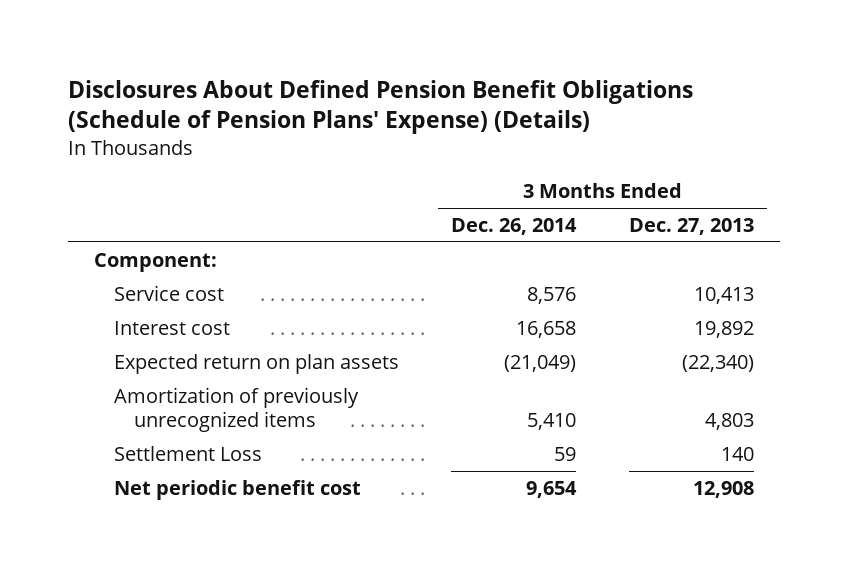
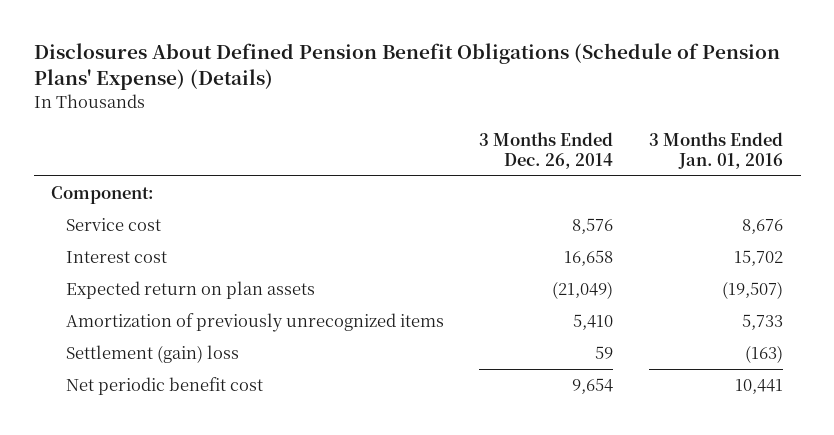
- | 3 Months Ended Dec. 26, 2014 | 3 Months Ended Dec. 27, 2013
+ | 3 Months Ended Dec. 26, 2014 | 3 Months Ended Jan. 01, 2016
- Settlement Loss | 59 | 140
+ Settlement (gain) loss | 59 | (163)

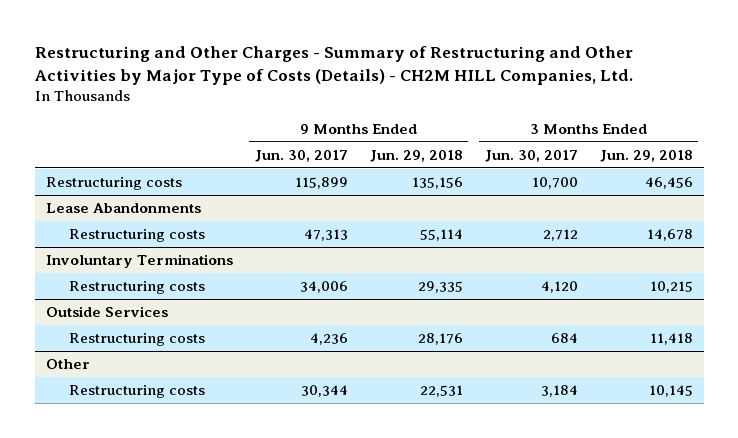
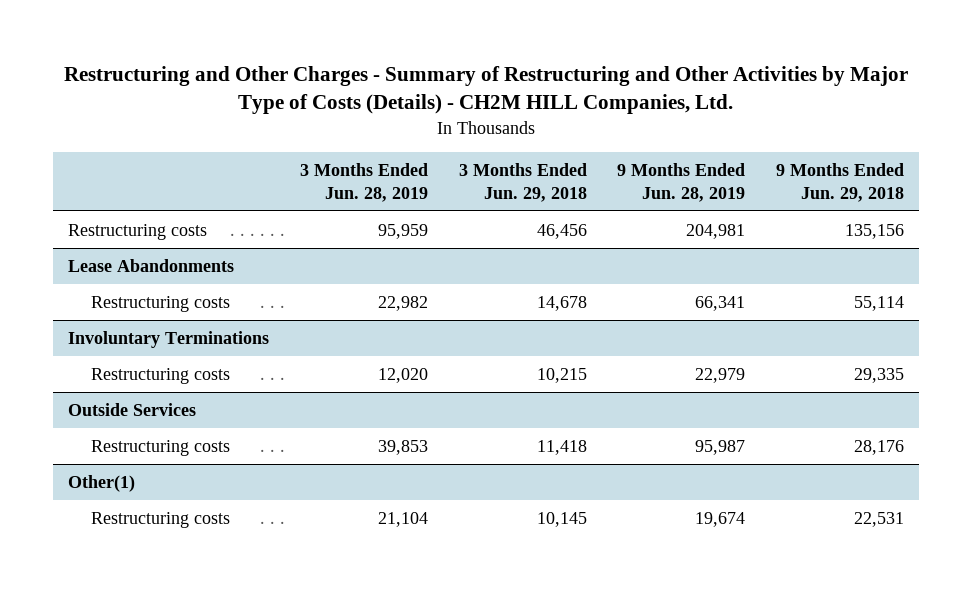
- | 9 Months Ended Jun. 30, 2017 | 9 Months Ended Jun. 29, 2018 | 3 Months Ended Jun. 30, 2017 | 3 Months Ended Jun. 29, 2018
+ | 3 Months Ended Jun. 28, 2019 | 3 Months Ended Jun. 29, 2018 | 9 Months Ended Jun. 28, 2019 | 9 Months Ended Jun. 29, 2018
- Other
+ Other(1)

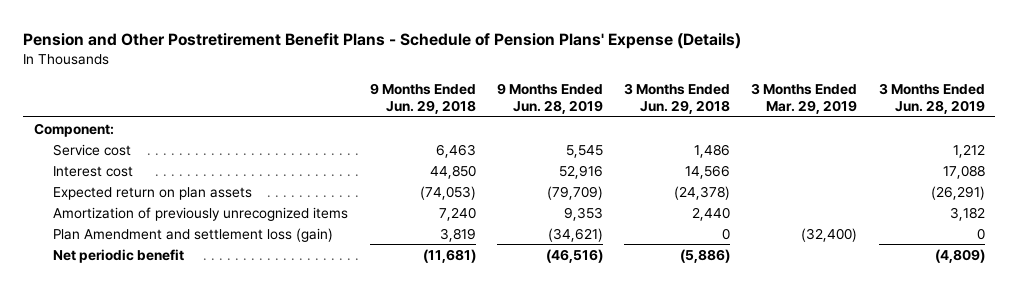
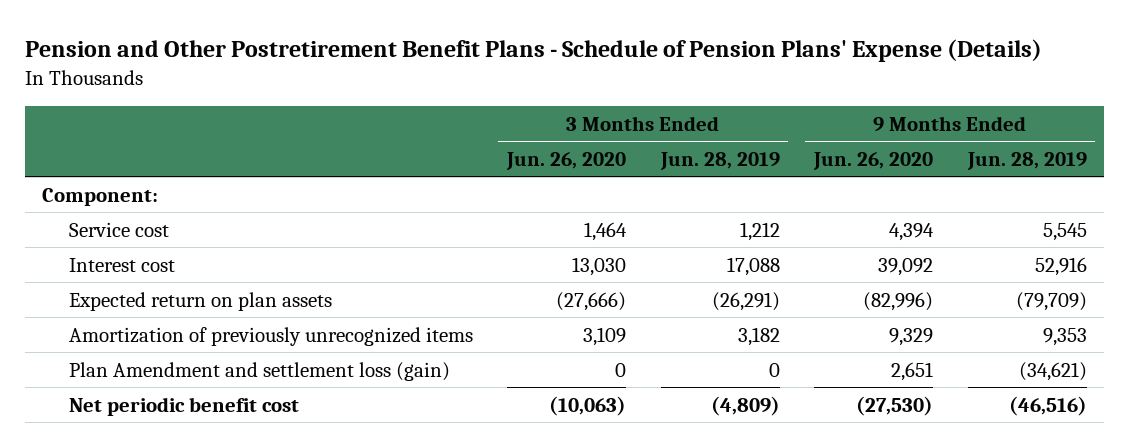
- | 9 Months Ended Jun. 29, 2018 | 9 Months Ended Jun. 28, 2019 | 3 Months Ended Jun. 29, 2018 | 3 Months Ended Mar. 29, 2019 | 3 Months Ended Jun. 28, 2019
+ | 3 Months Ended Jun. 26, 2020 | 3 Months Ended Jun. 28, 2019 | 9 Months Ended Jun. 26, 2020 | 9 Months Ended Jun. 28, 2019
- Net periodic benefit | (11,681) | (46,516) | (5,886) | | (4,809)
+ Net periodic benefit cost | (10,063) | (4,809) | (27,530) | (46,516)

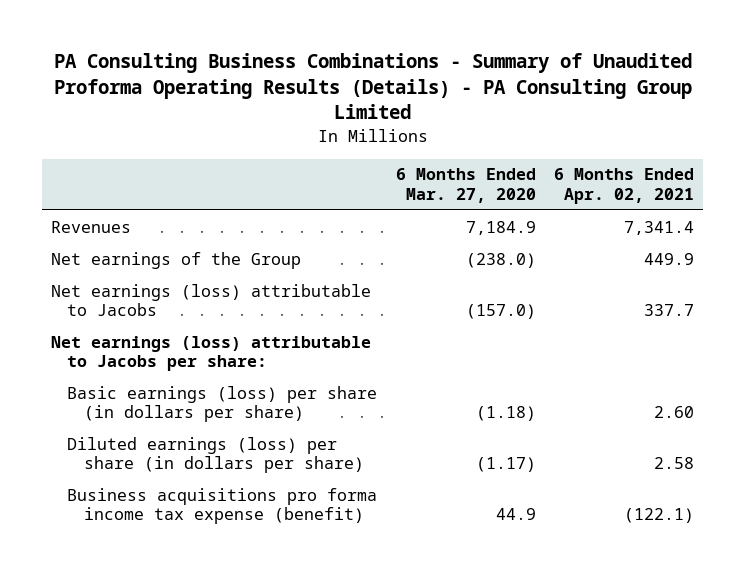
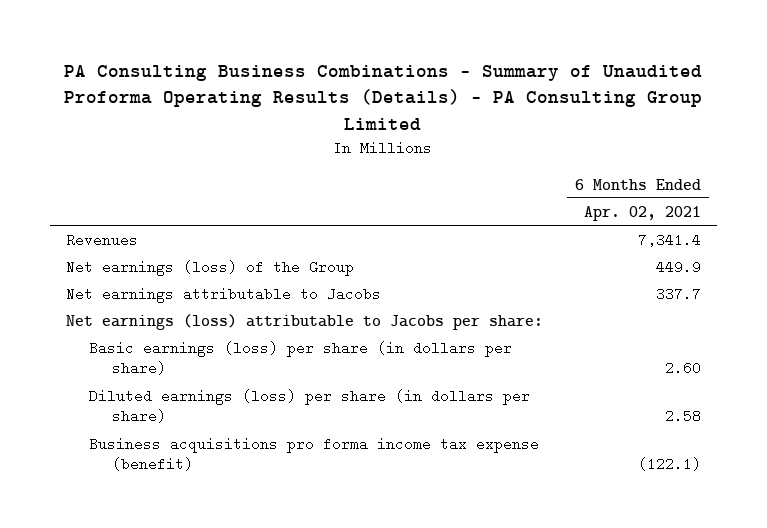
- | 6 Months Ended Mar. 27, 2020 | 6 Months Ended Apr. 02, 2021
+ | 6 Months Ended Apr. 02, 2021
- Net earnings of the Group | (238.0) | 449.9
- Net earnings (loss) attributable to Jacobs | (157.0) | 337.7
+ Net earnings (loss) of the Group | 449.9
+ Net earnings attributable to Jacobs | 337.7

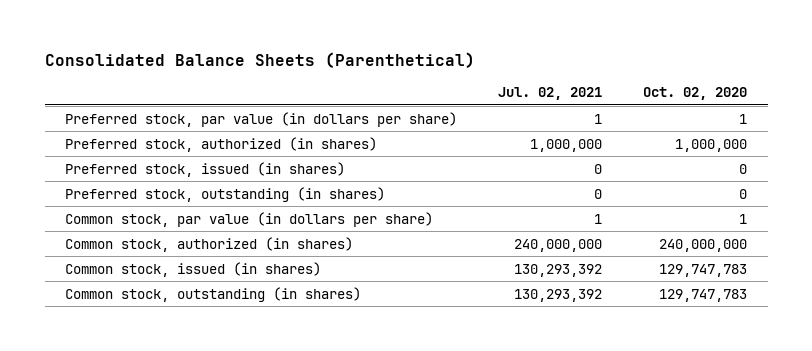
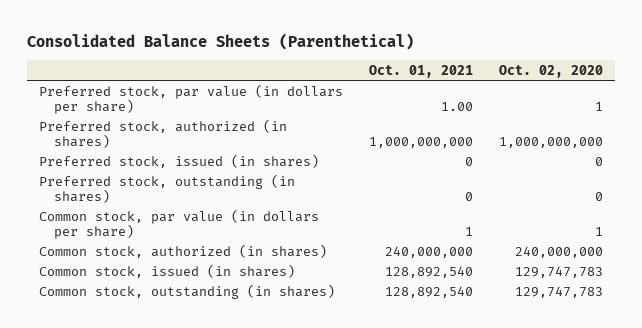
- | Jul. 02, 2021 | Oct. 02, 2020
+ | Oct. 01, 2021 | Oct. 02, 2020
- Preferred stock, authorized (in shares) | 1,000,000 | 1,000,000
+ Preferred stock, authorized (in shares) | 1,000,000,000 | 1,000,000,000

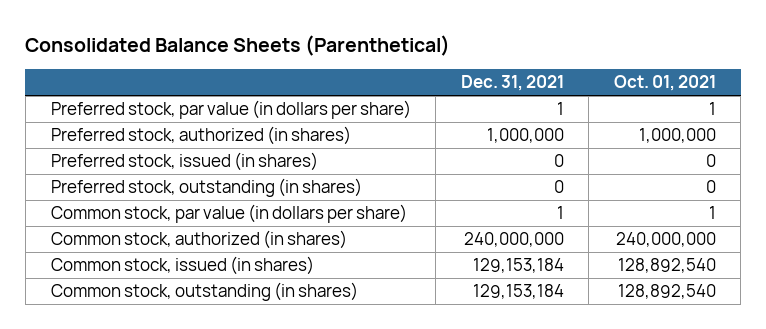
- | Oct. 01, 2021 | Oct. 02, 2020
+ | Dec. 31, 2021 | Oct. 01, 2021
- Preferred stock, par value (in dollars per share) | 1.00 | 1
- Preferred stock, authorized (in shares) | 1,000,000,000 | 1,000,000,000
+ Preferred stock, par value (in dollars per share) | 1 | 1
+ Preferred stock, authorized (in shares) | 1,000,000 | 1,000,000

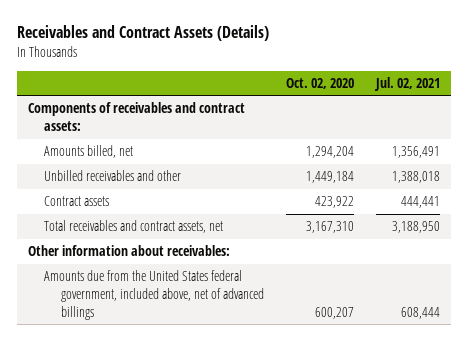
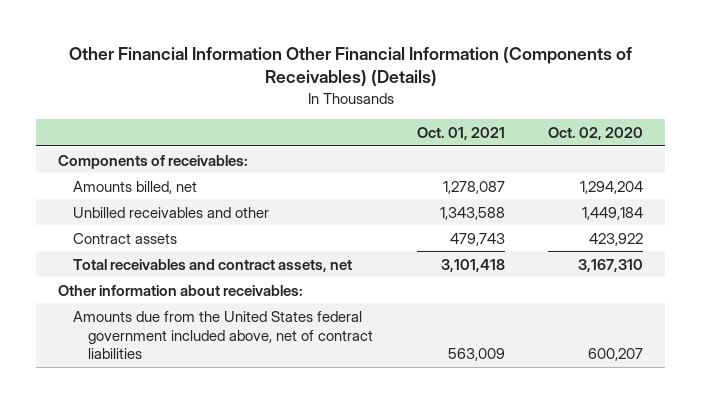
- Receivables and Contract Assets (Details)
+ Other Financial Information Other Financial Information (Components of Receivables) (Details)
- | Oct. 02, 2020 | Jul. 02, 2021
+ | Oct. 01, 2021 | Oct. 02, 2020
- Components of receivables and contract assets:
+ Components of receivables:
- Amounts due from the United States federal government, included above, net of advanced billings | 600,207 | 608,444
+ Amounts due from the United States federal government included above, net of contract liabilities | 563,009 | 600,207

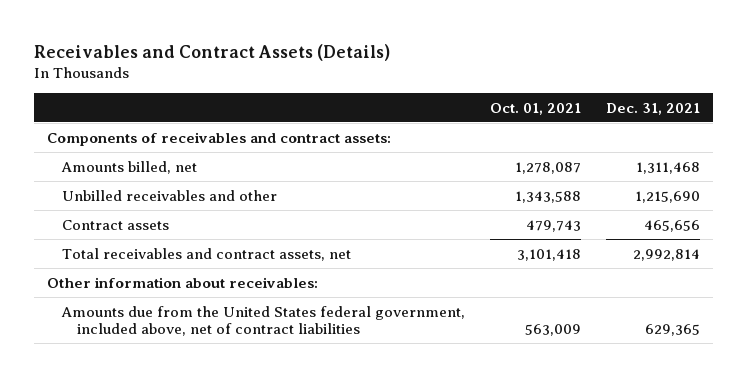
- Other Financial Information Other Financial Information (Components of Receivables) (Details)
+ Receivables and Contract Assets (Details)
- | Oct. 01, 2021 | Oct. 02, 2020
+ | Oct. 01, 2021 | Dec. 31, 2021
- Components of receivables:
+ Components of receivables and contract assets:
- Amounts due from the United States federal government included above, net of contract liabilities | 563,009 | 600,207
+ Amounts due from the United States federal government, included above, net of contract liabilities | 563,009 | 629,365

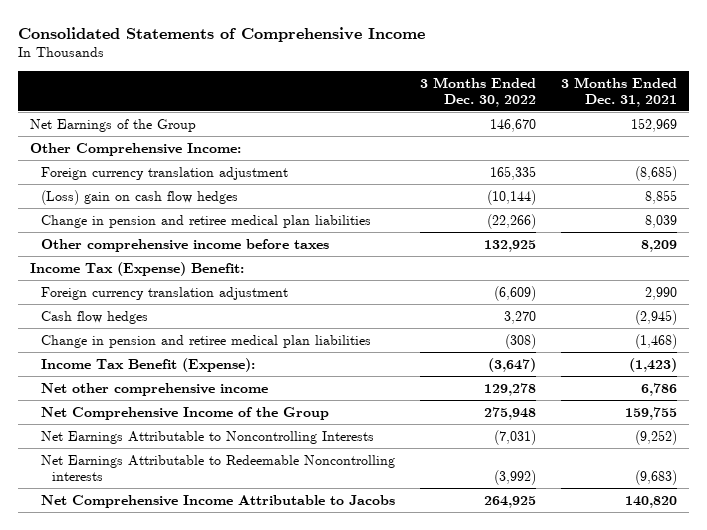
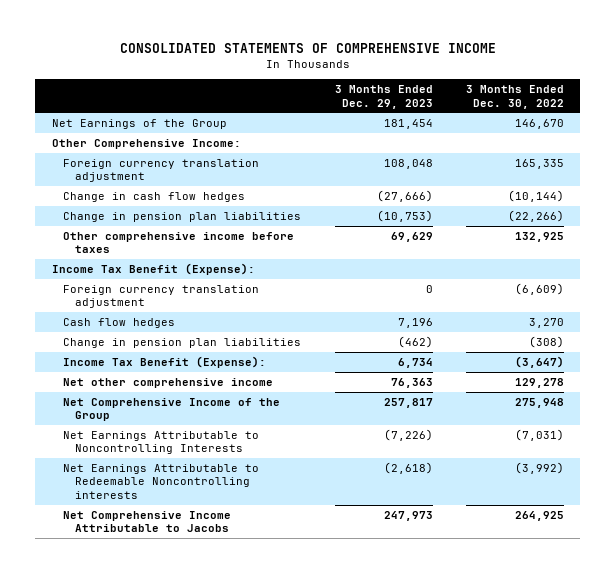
- Consolidated Statements of Comprehensive Income
+ CONSOLIDATED STATEMENTS OF COMPREHENSIVE INCOME
- | 3 Months Ended Dec. 30, 2022 | 3 Months Ended Dec. 31, 2021
+ | 3 Months Ended Dec. 29, 2023 | 3 Months Ended Dec. 30, 2022
- (Loss) gain on cash flow hedges | (10,144) | 8,855
- Change in pension and retiree medical plan liabilities | (22,266) | 8,039
+ Change in cash flow hedges | (27,666) | (10,144)
+ Change in pension plan liabilities | (10,753) | (22,266)
- Income Tax (Expense) Benefit:
+ Income Tax Benefit (Expense):
- Change in pension and retiree medical plan liabilities | (308) | (1,468)
+ Change in pension plan liabilities | (462) | (308)

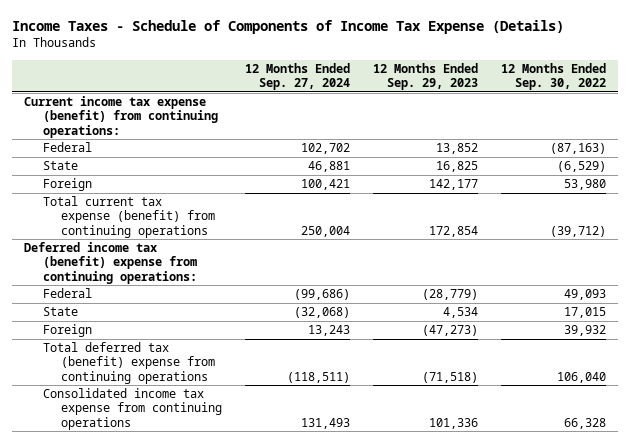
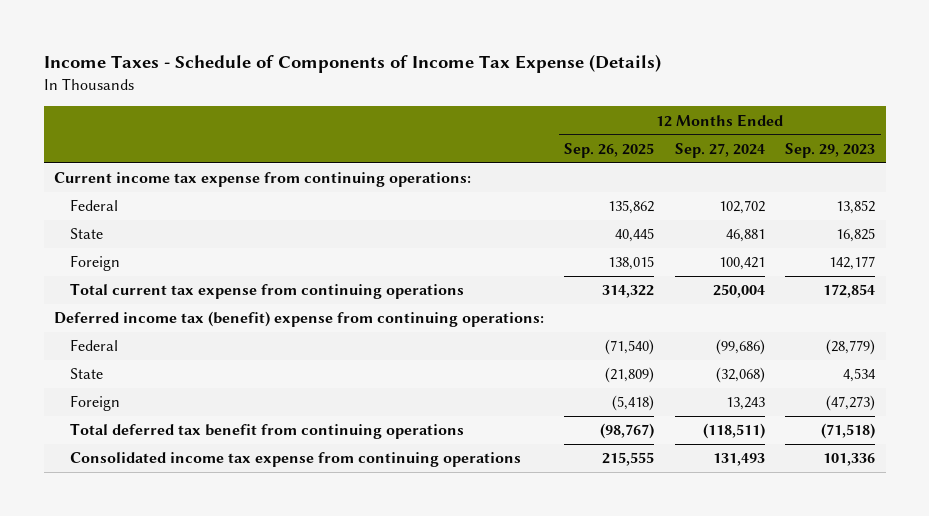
- | 12 Months Ended Sep. 27, 2024 | 12 Months Ended Sep. 29, 2023 | 12 Months Ended Sep. 30, 2022
+ | 12 Months Ended Sep. 26, 2025 | 12 Months Ended Sep. 27, 2024 | 12 Months Ended Sep. 29, 2023
- Current income tax expense (benefit) from continuing operations:
+ Current income tax expense from continuing operations:
- Total current tax expense (benefit) from continuing operations | 250,004 | 172,854 | (39,712)
+ Total current tax expense from continuing operations | 314,322 | 250,004 | 172,854
- Total deferred tax (benefit) expense from continuing operations | (118,511) | (71,518) | 106,040
+ Total deferred tax benefit from continuing operations | (98,767) | (118,511) | (71,518)

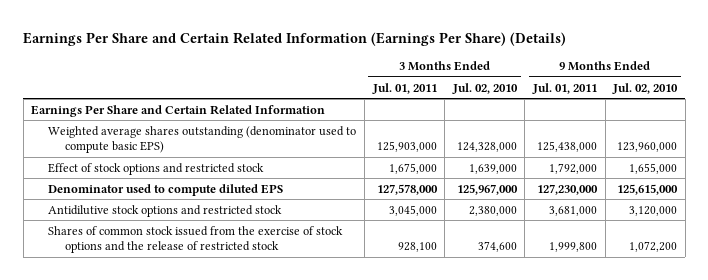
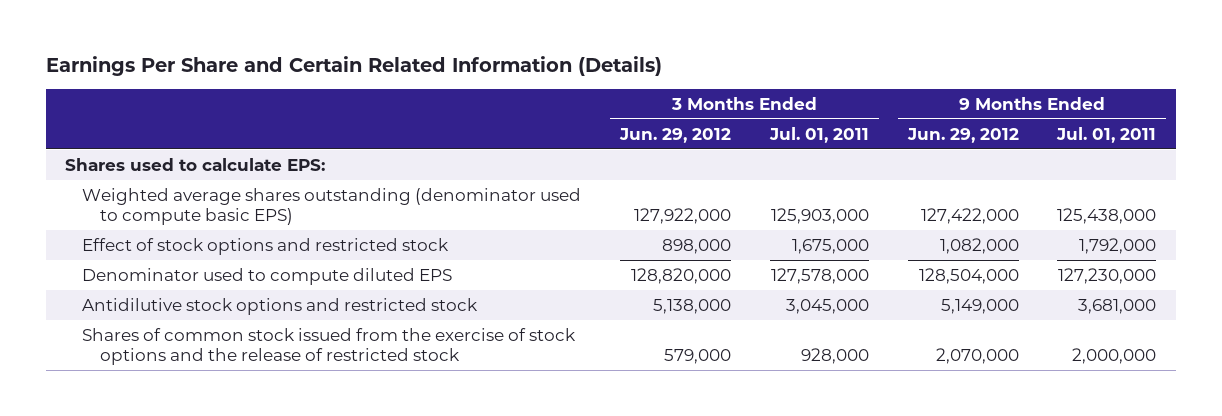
- Earnings Per Share and Certain Related Information (Earnings Per Share) (Details)
+ Earnings Per Share and Certain Related Information (Details)
- | 3 Months Ended Jul. 01, 2011 | 3 Months Ended Jul. 02, 2010 | 9 Months Ended Jul. 01, 2011 | 9 Months Ended Jul. 02, 2010
+ | 3 Months Ended Jun. 29, 2012 | 3 Months Ended Jul. 01, 2011 | 9 Months Ended Jun. 29, 2012 | 9 Months Ended Jul. 01, 2011
- Earnings Per Share and Certain Related Information
+ Shares used to calculate EPS:
- Shares of common stock issued from the exercise of stock options and the release of restricted stock | 928,100 | 374,600 | 1,999,800 | 1,072,200
+ Shares of common stock issued from the exercise of stock options and the release of restricted stock | 579,000 | 928,000 | 2,070,000 | 2,000,000

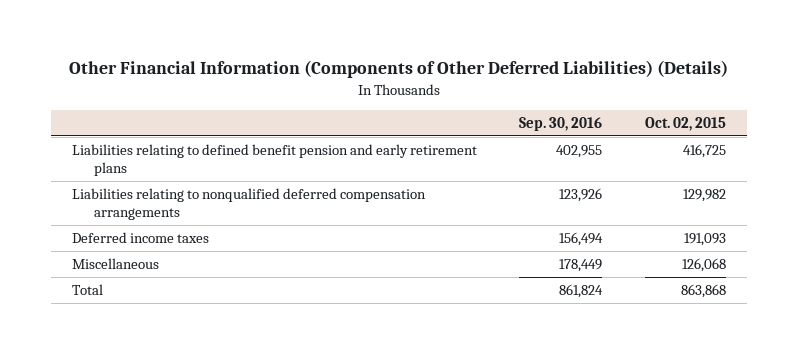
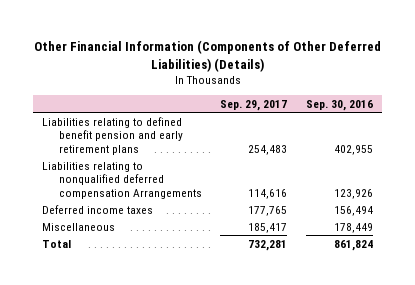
- | Sep. 30, 2016 | Oct. 02, 2015
+ | Sep. 29, 2017 | Sep. 30, 2016
- Liabilities relating to nonqualified deferred compensation arrangements | 123,926 | 129,982
+ Liabilities relating to nonqualified deferred compensation Arrangements | 114,616 | 123,926

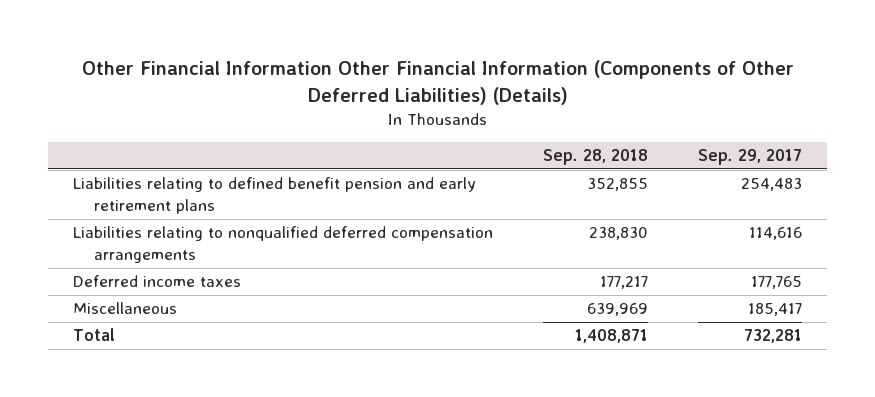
- Other Financial Information (Components of Other Deferred Liabilities) (Details)
+ Other Financial Information Other Financial Information (Components of Other Deferred Liabilities) (Details)
- | Sep. 29, 2017 | Sep. 30, 2016
+ | Sep. 28, 2018 | Sep. 29, 2017
- Liabilities relating to nonqualified deferred compensation Arrangements | 114,616 | 123,926
+ Liabilities relating to nonqualified deferred compensation arrangements | 238,830 | 114,616

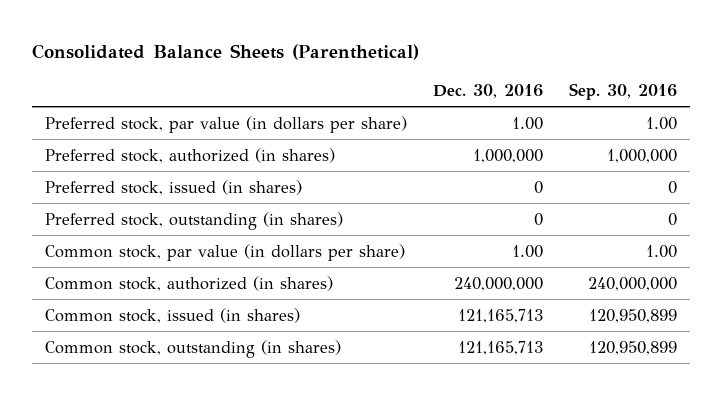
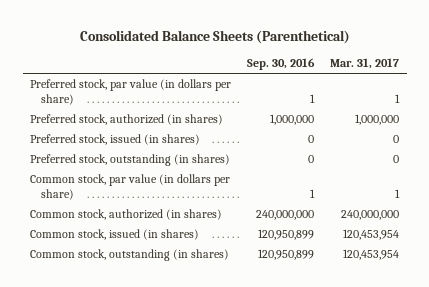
- | Dec. 30, 2016 | Sep. 30, 2016
+ | Sep. 30, 2016 | Mar. 31, 2017
- Preferred stock, par value (in dollars per share) | 1.00 | 1.00
+ Preferred stock, par value (in dollars per share) | 1 | 1
- Common stock, par value (in dollars per share) | 1.00 | 1.00
+ Common stock, par value (in dollars per share) | 1 | 1

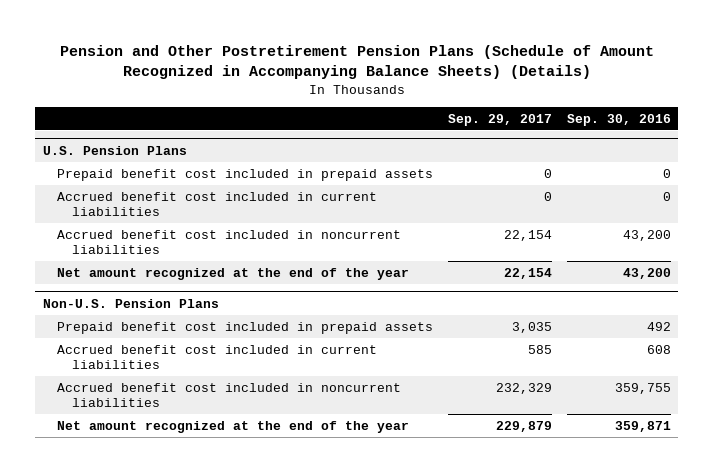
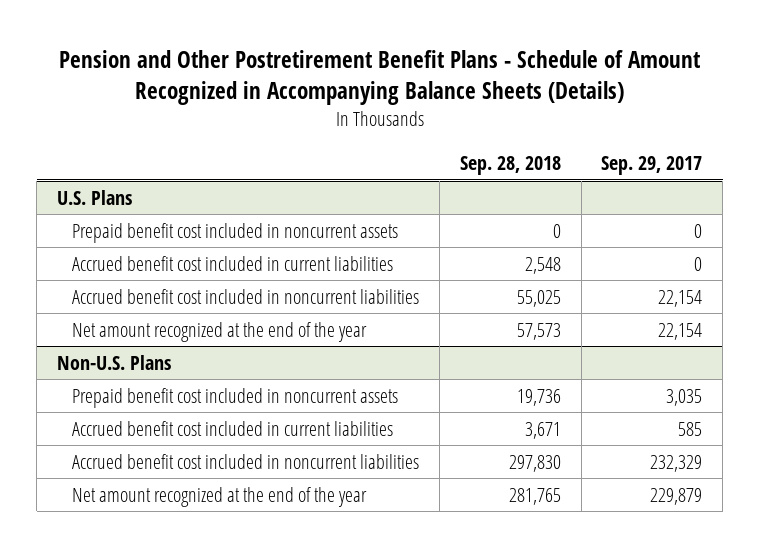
- Pension and Other Postretirement Pension Plans (Schedule of Amount Recognized in Accompanying Balance Sheets) (Details)
+ Pension and Other Postretirement Benefit Plans - Schedule of Amount Recognized in Accompanying Balance Sheets (Details)
- | Sep. 29, 2017 | Sep. 30, 2016
+ | Sep. 28, 2018 | Sep. 29, 2017
- U.S. Pension Plans
- Prepaid benefit cost included in prepaid assets | 0 | 0
+ U.S. Plans
+ Prepaid benefit cost included in noncurrent assets | 0 | 0
- Non-U.S. Pension Plans
- Prepaid benefit cost included in prepaid assets | 3,035 | 492
+ Non-U.S. Plans
+ Prepaid benefit cost included in noncurrent assets | 19,736 | 3,035

